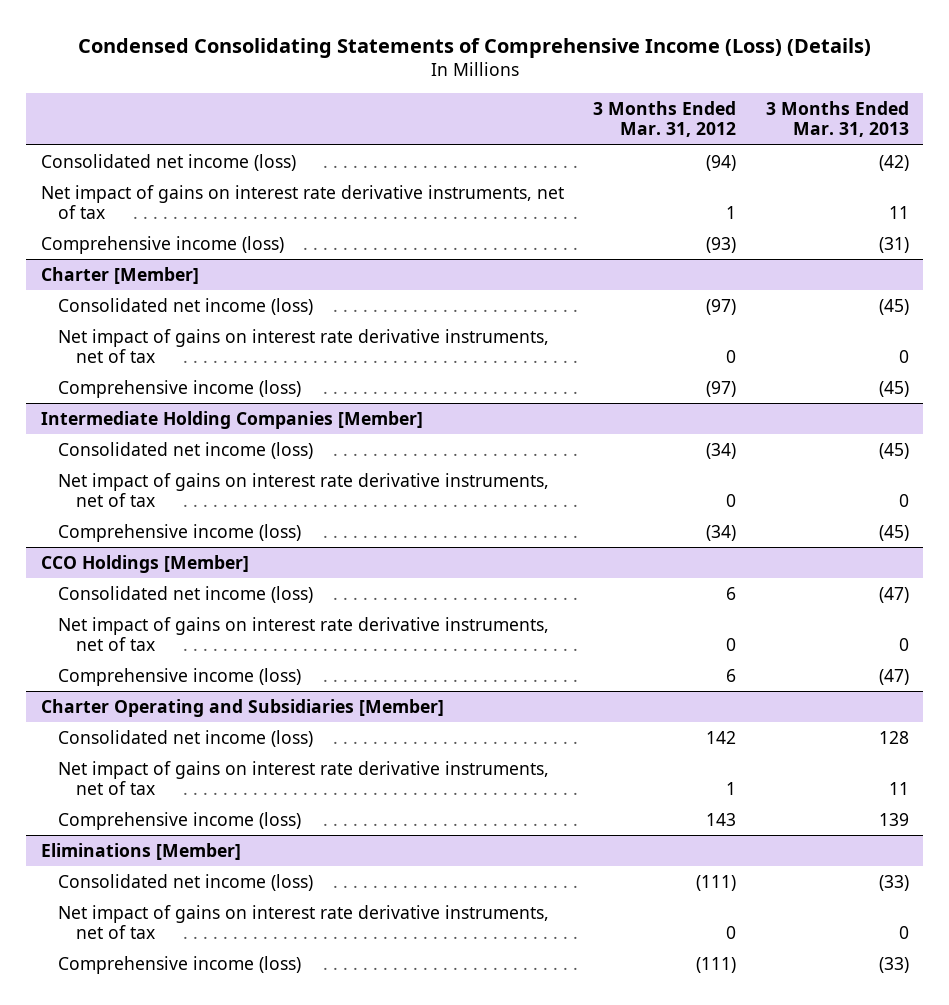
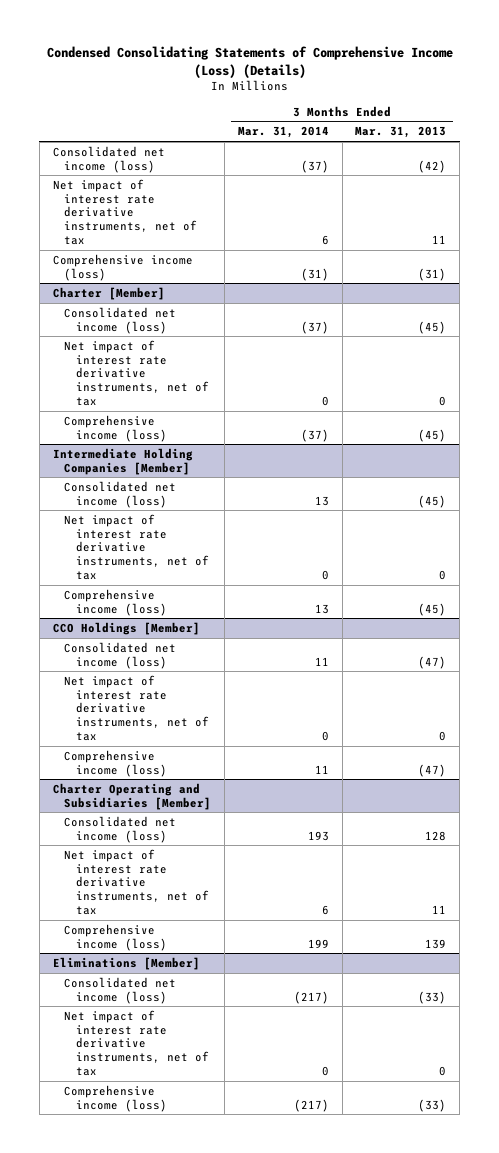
- | 3 Months Ended Mar. 31, 2012 | 3 Months Ended Mar. 31, 2013
+ | 3 Months Ended Mar. 31, 2014 | 3 Months Ended Mar. 31, 2013
- Net impact of gains on interest rate derivative instruments, net of tax | 1 | 11
+ Net impact of interest rate derivative instruments, net of tax | 6 | 11
@ Charter [Member]
- Net impact of gains on interest rate derivative instruments, net of tax | 0 | 0
+ Net impact of interest rate derivative instruments, net of tax | 0 | 0
@ Intermediate Holding Companies [Member]
- Net impact of gains on interest rate derivative instruments, net of tax | 0 | 0
+ Net impact of interest rate derivative instruments, net of tax | 0 | 0
@ CCO Holdings [Member]
- Net impact of gains on interest rate derivative instruments, net of tax | 0 | 0
+ Net impact of interest rate derivative instruments, net of tax | 0 | 0
@ Charter Operating and Subsidiaries [Member]
- Net impact of gains on interest rate derivative instruments, net of tax | 1 | 11
+ Net impact of interest rate derivative instruments, net of tax | 6 | 11
@ Eliminations [Member]
- Net impact of gains on interest rate derivative instruments, net of tax | 0 | 0
+ Net impact of interest rate derivative instruments, net of tax | 0 | 0

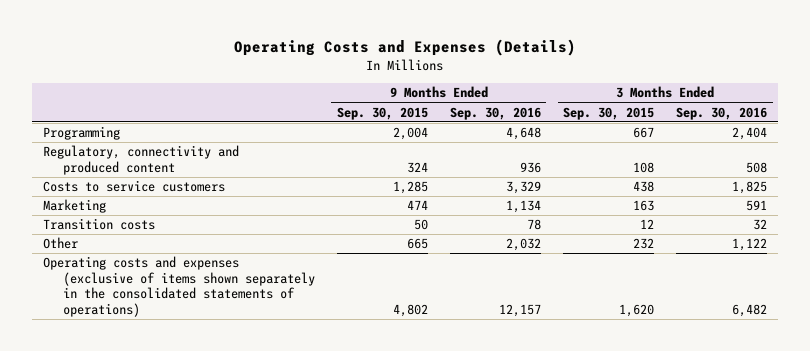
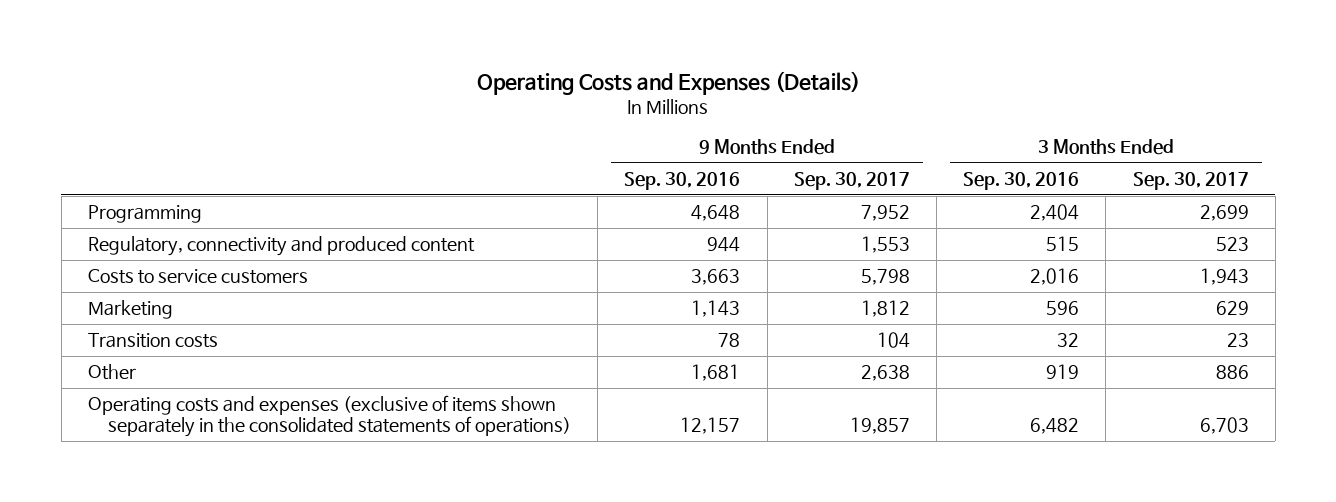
- | 9 Months Ended Sep. 30, 2015 | 9 Months Ended Sep. 30, 2016 | 3 Months Ended Sep. 30, 2015 | 3 Months Ended Sep. 30, 2016
+ | 9 Months Ended Sep. 30, 2016 | 9 Months Ended Sep. 30, 2017 | 3 Months Ended Sep. 30, 2016 | 3 Months Ended Sep. 30, 2017
- Regulatory, connectivity and produced content | 324 | 936 | 108 | 508
- Costs to service customers | 1,285 | 3,329 | 438 | 1,825
- Marketing | 474 | 1,134 | 163 | 591
+ Regulatory, connectivity and produced content | 944 | 1,553 | 515 | 523
+ Costs to service customers | 3,663 | 5,798 | 2,016 | 1,943
+ Marketing | 1,143 | 1,812 | 596 | 629
- Other | 665 | 2,032 | 232 | 1,122
+ Other | 1,681 | 2,638 | 919 | 886

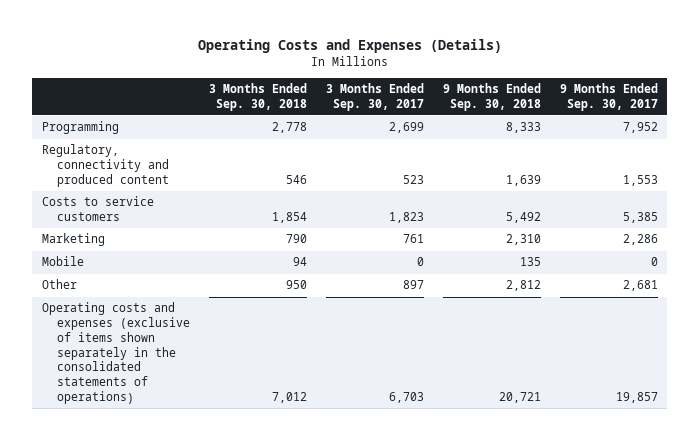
- | 9 Months Ended Sep. 30, 2016 | 9 Months Ended Sep. 30, 2017 | 3 Months Ended Sep. 30, 2016 | 3 Months Ended Sep. 30, 2017
+ | 3 Months Ended Sep. 30, 2018 | 3 Months Ended Sep. 30, 2017 | 9 Months Ended Sep. 30, 2018 | 9 Months Ended Sep. 30, 2017
- Costs to service customers | 3,663 | 5,798 | 2,016 | 1,943
- Marketing | 1,143 | 1,812 | 596 | 629
- Transition costs | 78 | 104 | 32 | 23
- Other | 1,681 | 2,638 | 919 | 886
+ Costs to service customers | 1,854 | 1,823 | 5,492 | 5,385
+ Marketing | 790 | 761 | 2,310 | 2,286
+ Mobile | 94 | 0 | 135 | 0
+ Other | 950 | 897 | 2,812 | 2,681

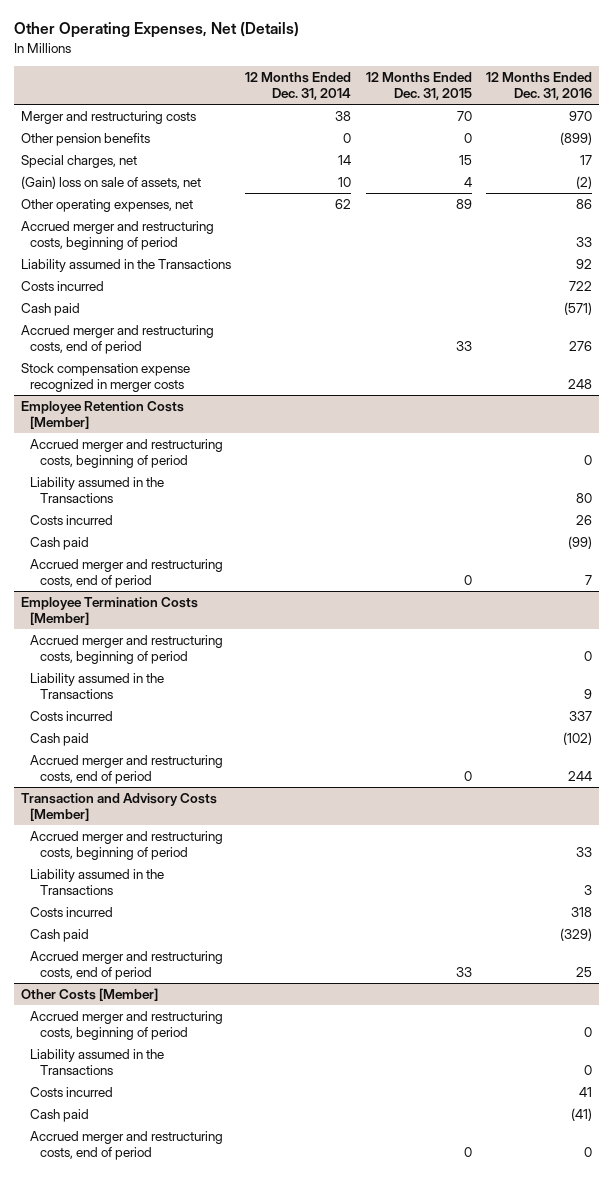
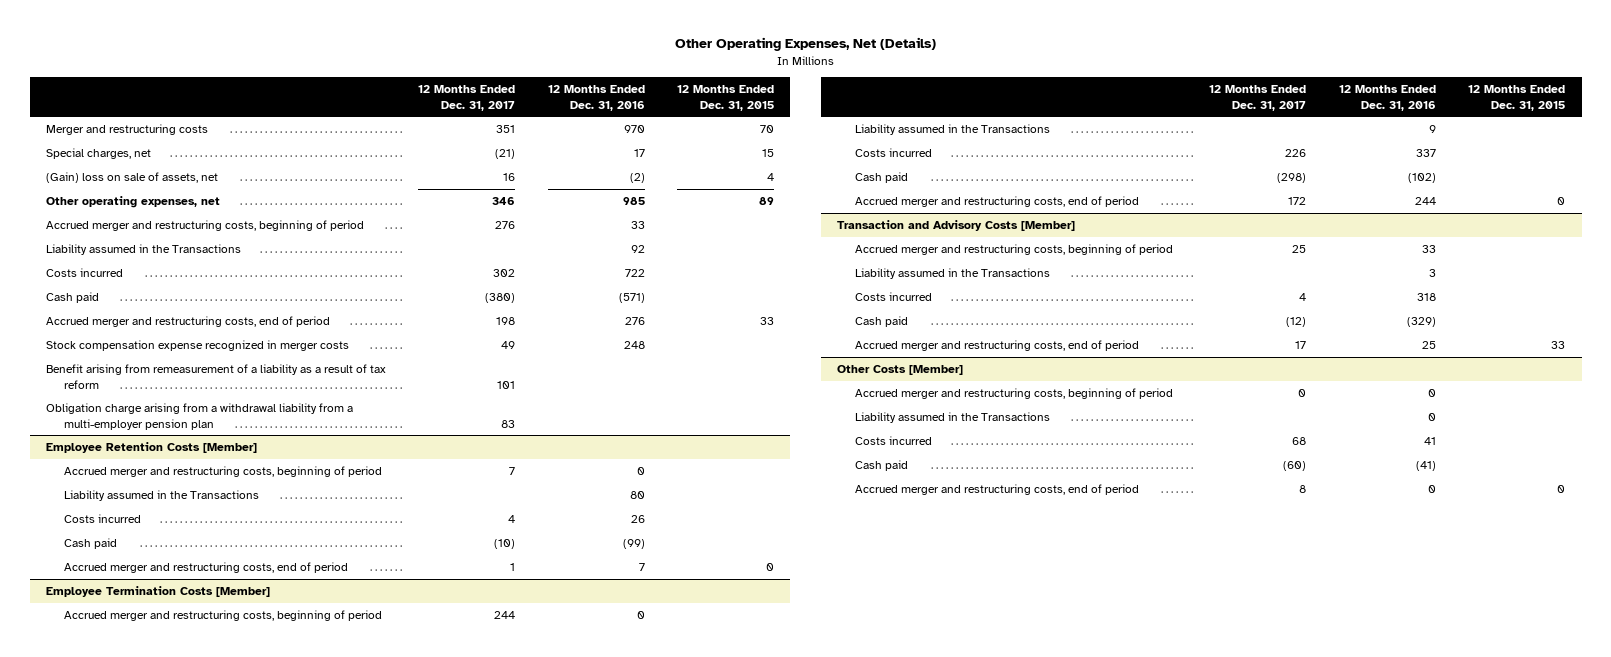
- | 12 Months Ended Dec. 31, 2014 | 12 Months Ended Dec. 31, 2015 | 12 Months Ended Dec. 31, 2016
+ | 12 Months Ended Dec. 31, 2017 | 12 Months Ended Dec. 31, 2016 | 12 Months Ended Dec. 31, 2015
- Other pension benefits | 0 | 0 | (899)
- Other operating expenses, net | 62 | 89 | 86
+ Other operating expenses, net | 346 | 985 | 89
+ Benefit arising from remeasurement of a liability as a result of tax reform | 101 | |
+ Obligation charge arising from a withdrawal liability from a multi-employer pension plan | 83 | |

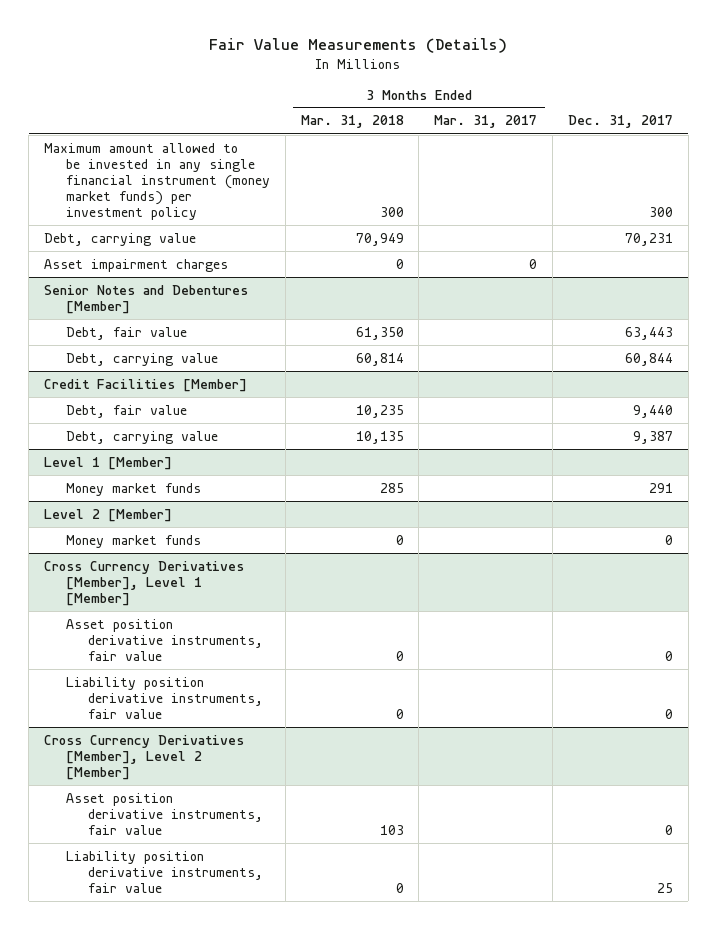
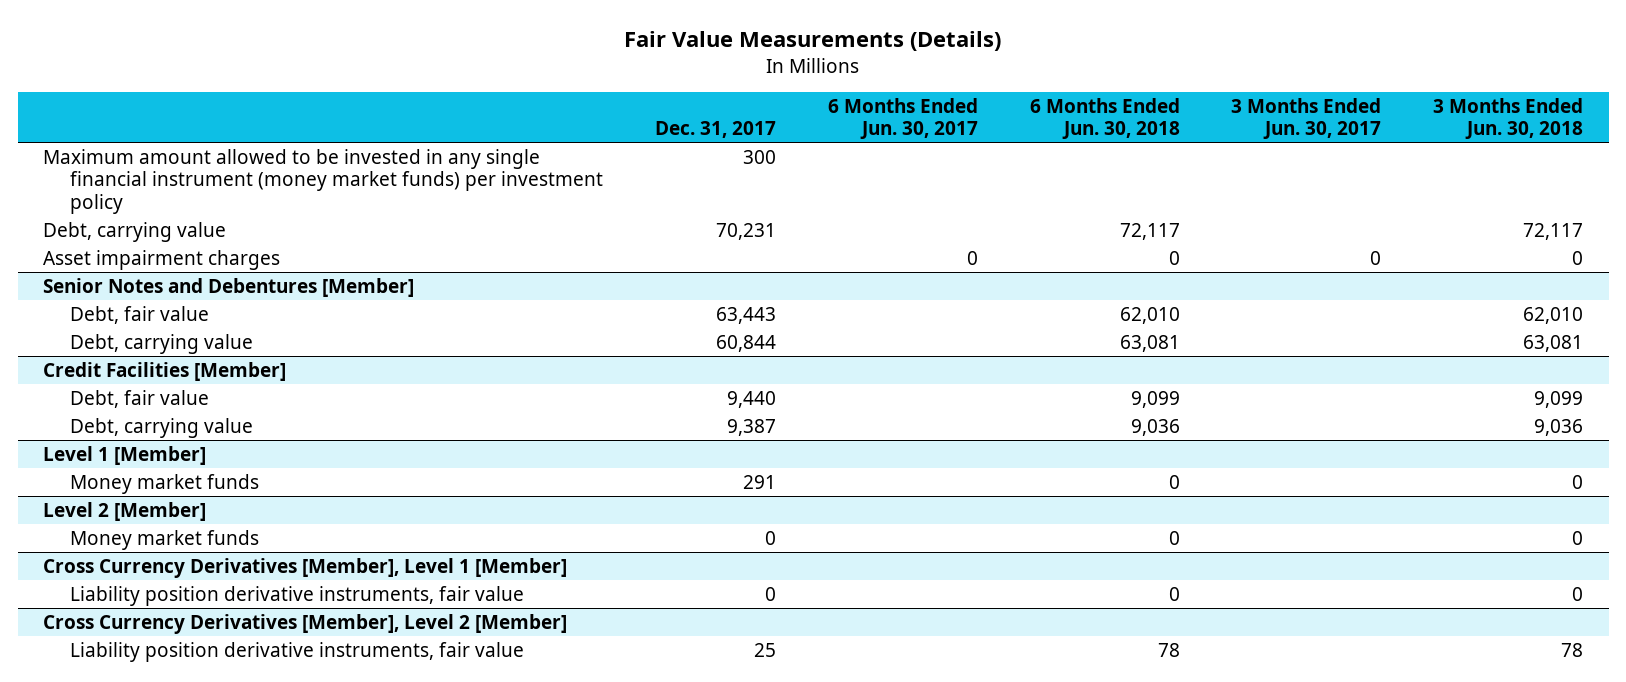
- | 3 Months Ended Mar. 31, 2018 | 3 Months Ended Mar. 31, 2017 | Dec. 31, 2017
+ | Dec. 31, 2017 | 6 Months Ended Jun. 30, 2017 | 6 Months Ended Jun. 30, 2018 | 3 Months Ended Jun. 30, 2017 | 3 Months Ended Jun. 30, 2018
@ Cross Currency Derivatives [Member], Level 1 [Member]
- Asset position derivative instruments, fair value | 0 | | 0
@ Cross Currency Derivatives [Member], Level 2 [Member]
- Asset position derivative instruments, fair value | 103 | | 0

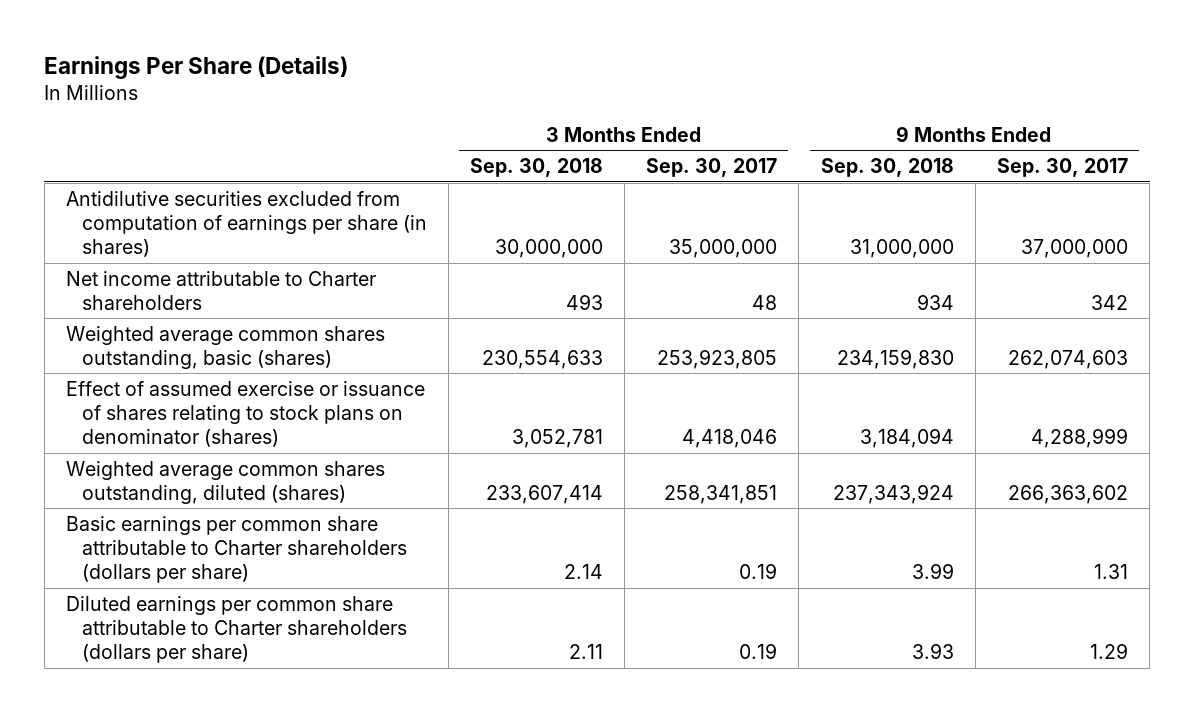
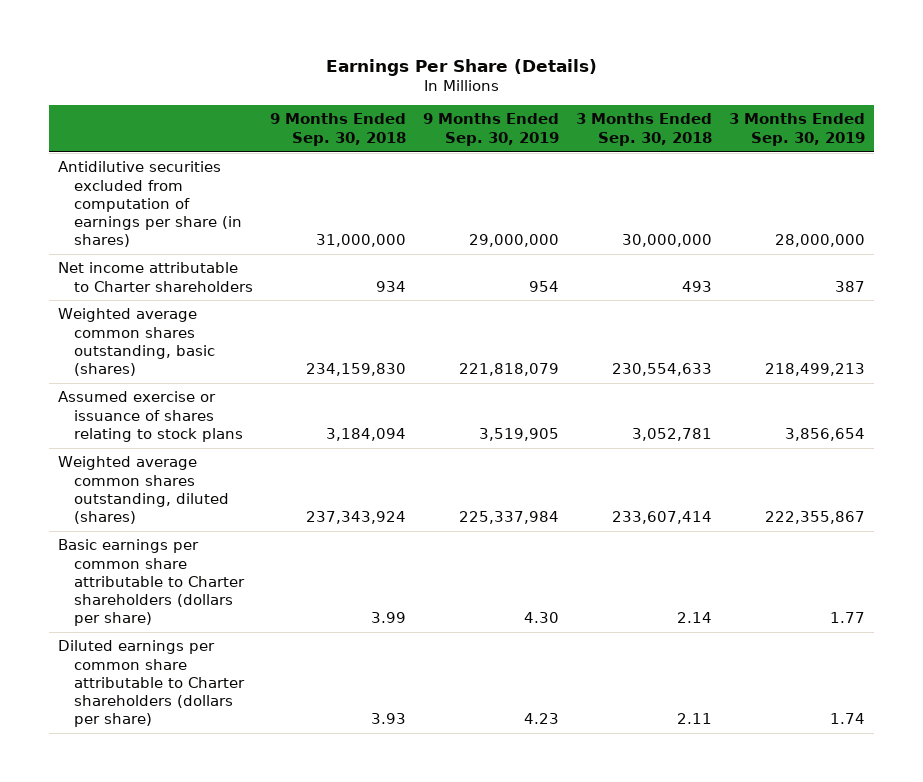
- | 3 Months Ended Sep. 30, 2018 | 3 Months Ended Sep. 30, 2017 | 9 Months Ended Sep. 30, 2018 | 9 Months Ended Sep. 30, 2017
+ | 9 Months Ended Sep. 30, 2018 | 9 Months Ended Sep. 30, 2019 | 3 Months Ended Sep. 30, 2018 | 3 Months Ended Sep. 30, 2019
- Effect of assumed exercise or issuance of shares relating to stock plans on denominator (shares) | 3,052,781 | 4,418,046 | 3,184,094 | 4,288,999
+ Assumed exercise or issuance of shares relating to stock plans | 3,184,094 | 3,519,905 | 3,052,781 | 3,856,654

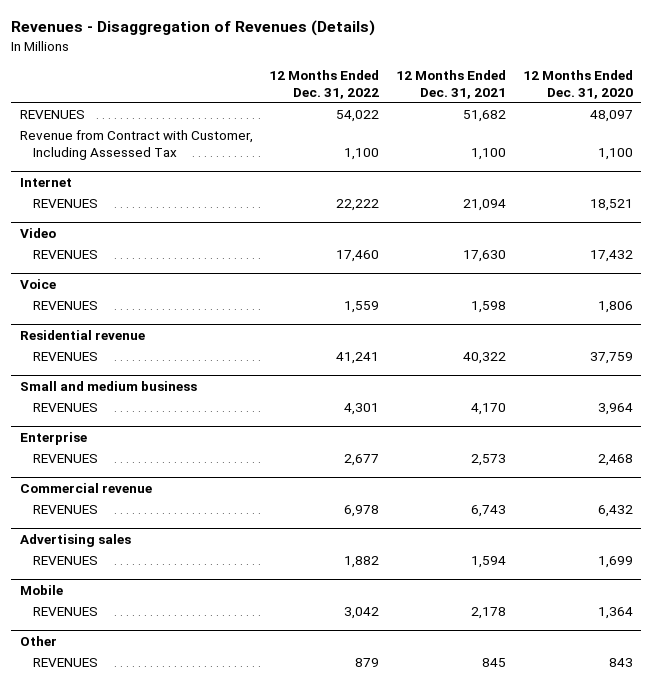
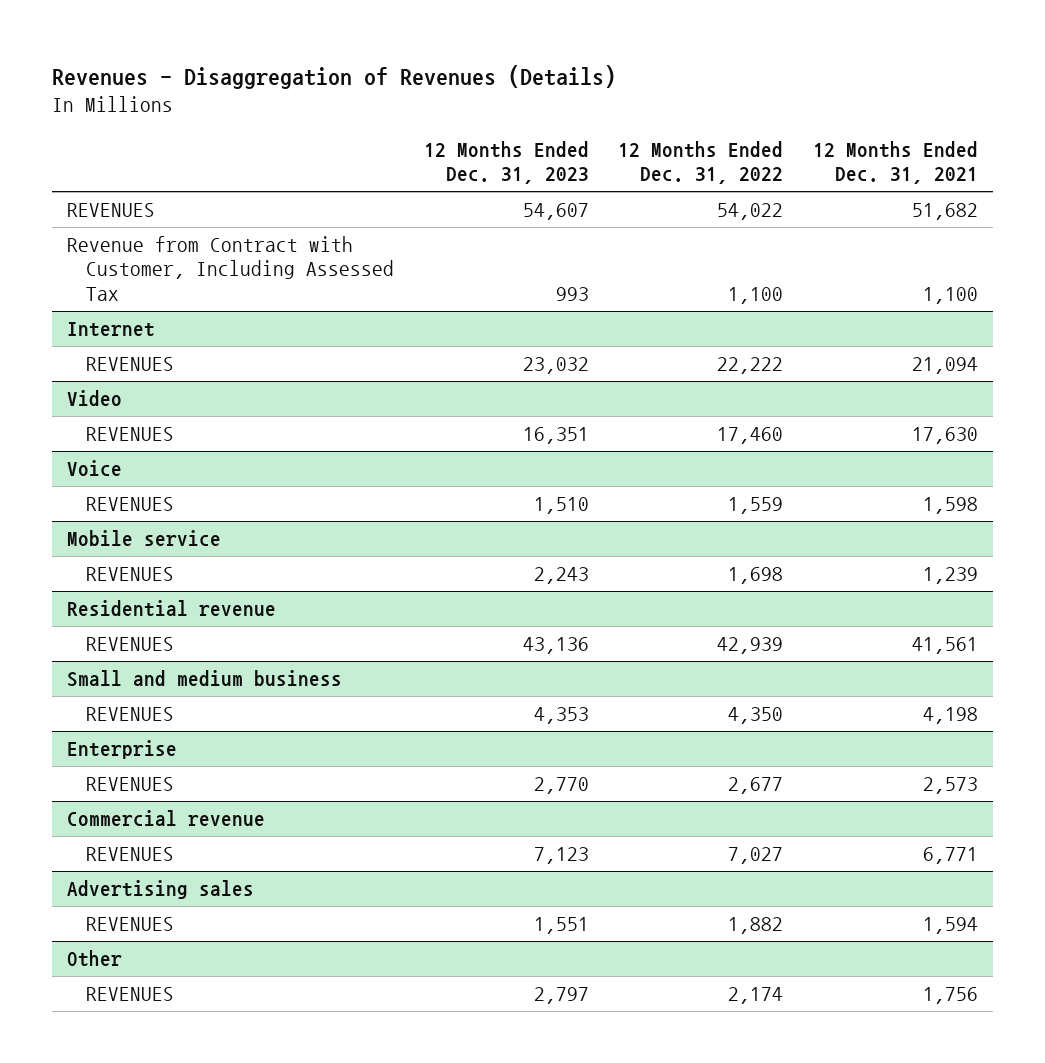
- | 12 Months Ended Dec. 31, 2022 | 12 Months Ended Dec. 31, 2021 | 12 Months Ended Dec. 31, 2020
+ | 12 Months Ended Dec. 31, 2023 | 12 Months Ended Dec. 31, 2022 | 12 Months Ended Dec. 31, 2021
+ Mobile service
+ REVENUES | 2,243 | 1,698 | 1,239
@ Residential revenue
- REVENUES | 41,241 | 40,322 | 37,759
+ REVENUES | 43,136 | 42,939 | 41,561
@ Small and medium business
- REVENUES | 4,301 | 4,170 | 3,964
+ REVENUES | 4,353 | 4,350 | 4,198
@ Commercial revenue
- REVENUES | 6,978 | 6,743 | 6,432
+ REVENUES | 7,123 | 7,027 | 6,771
- Mobile
- REVENUES | 3,042 | 2,178 | 1,364
@ Other
- REVENUES | 879 | 845 | 843
+ REVENUES | 2,797 | 2,174 | 1,756

